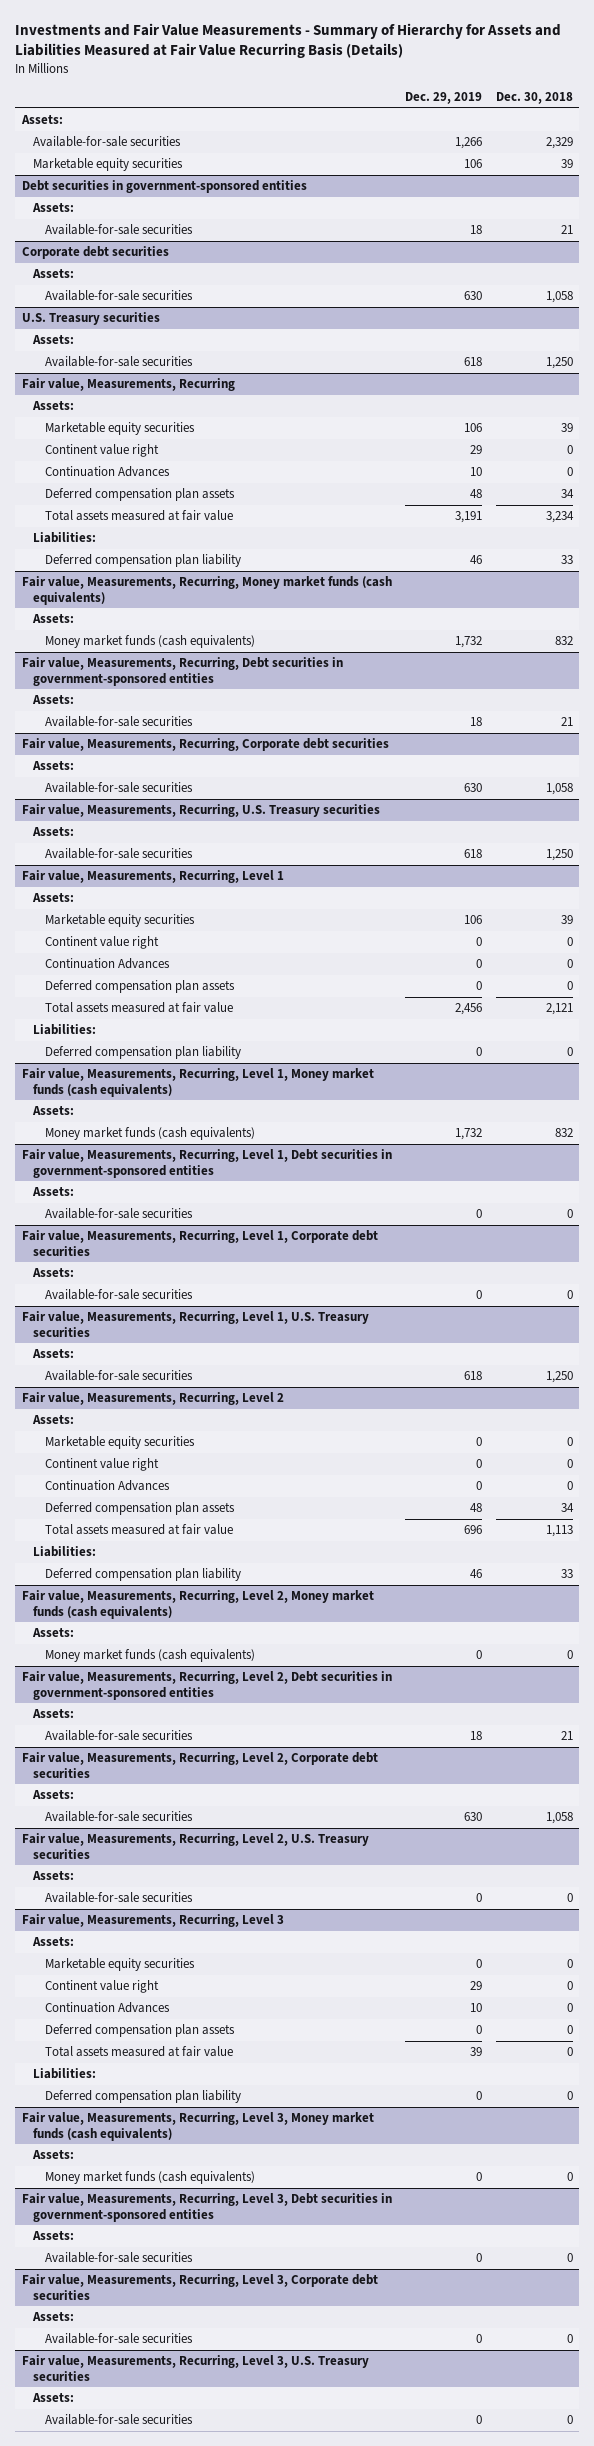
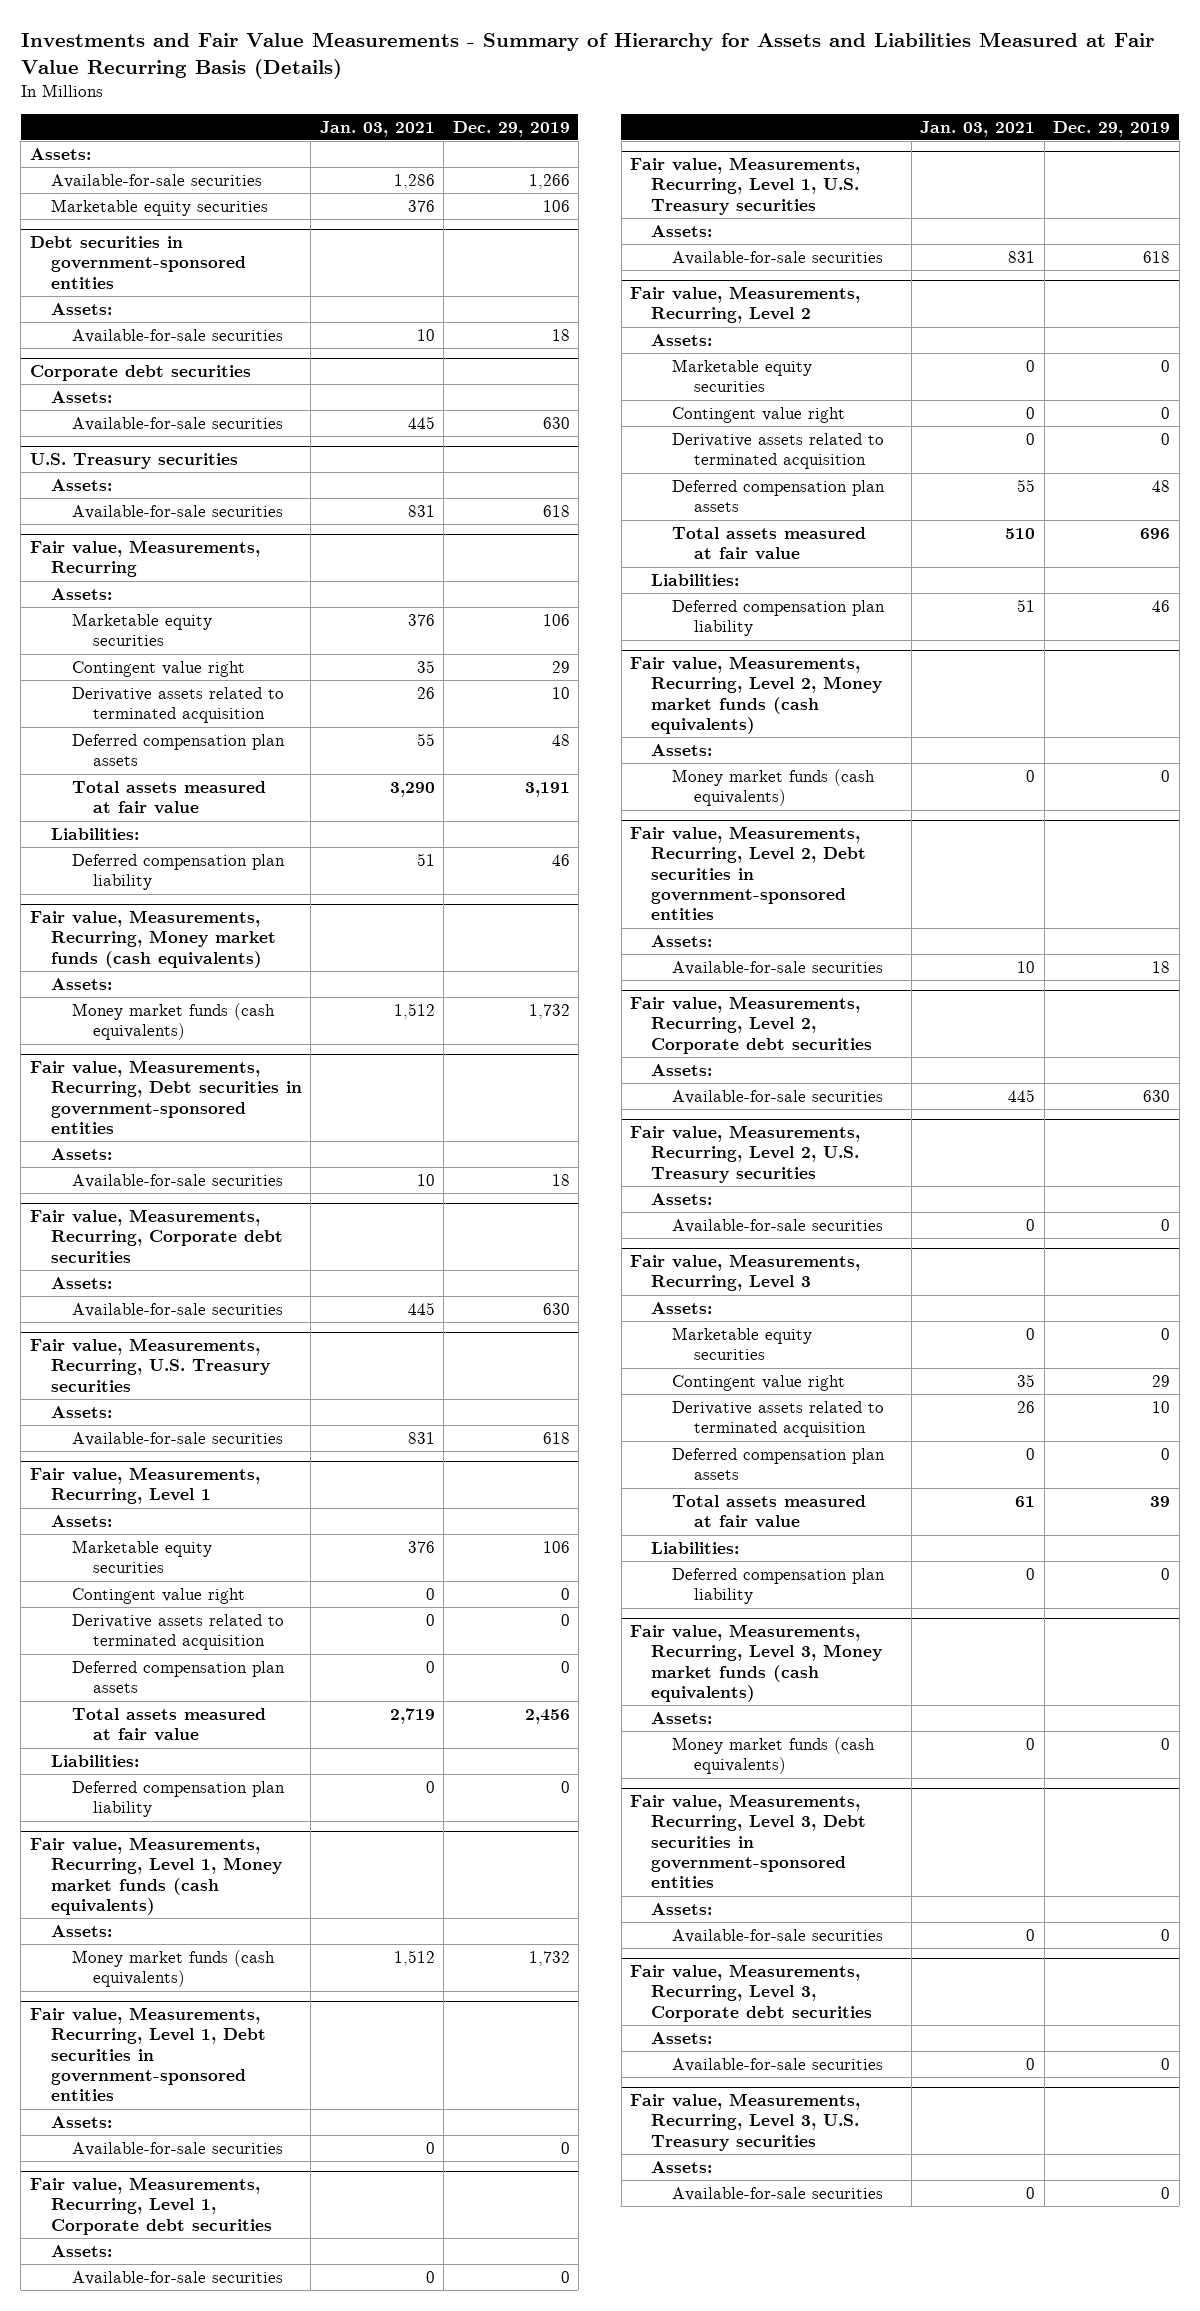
- | Dec. 29, 2019 | Dec. 30, 2018
+ | Jan. 03, 2021 | Dec. 29, 2019
@ Fair value, Measurements, Recurring
- Continent value right | 29 | 0
- Continuation Advances | 10 | 0
+ Contingent value right | 35 | 29
+ Derivative assets related to terminated acquisition | 26 | 10
@ Fair value, Measurements, Recurring, Level 1
- Continent value right | 0 | 0
- Continuation Advances | 0 | 0
+ Contingent value right | 0 | 0
+ Derivative assets related to terminated acquisition | 0 | 0
@ Fair value, Measurements, Recurring, Level 2
- Continent value right | 0 | 0
- Continuation Advances | 0 | 0
+ Contingent value right | 0 | 0
+ Derivative assets related to terminated acquisition | 0 | 0
@ Fair value, Measurements, Recurring, Level 3
- Continent value right | 29 | 0
- Continuation Advances | 10 | 0
+ Contingent value right | 35 | 29
+ Derivative assets related to terminated acquisition | 26 | 10

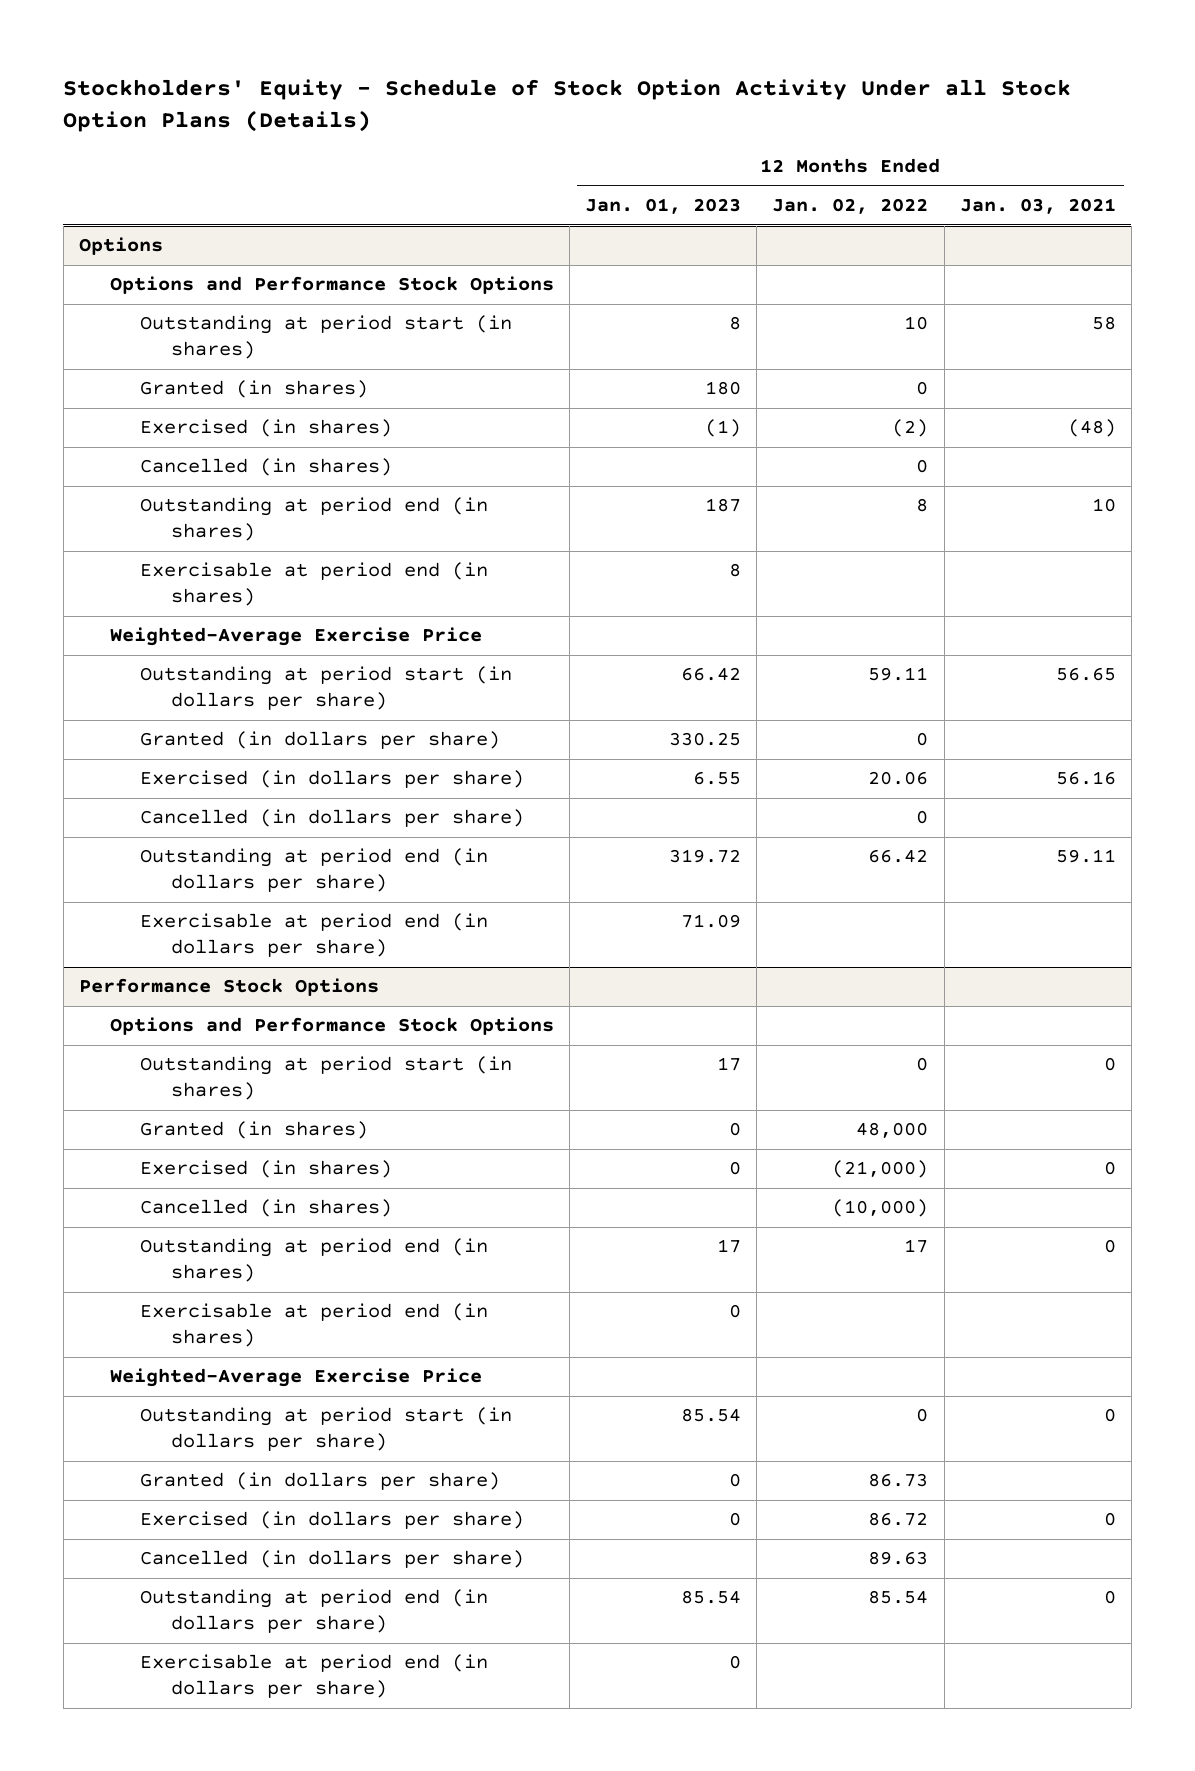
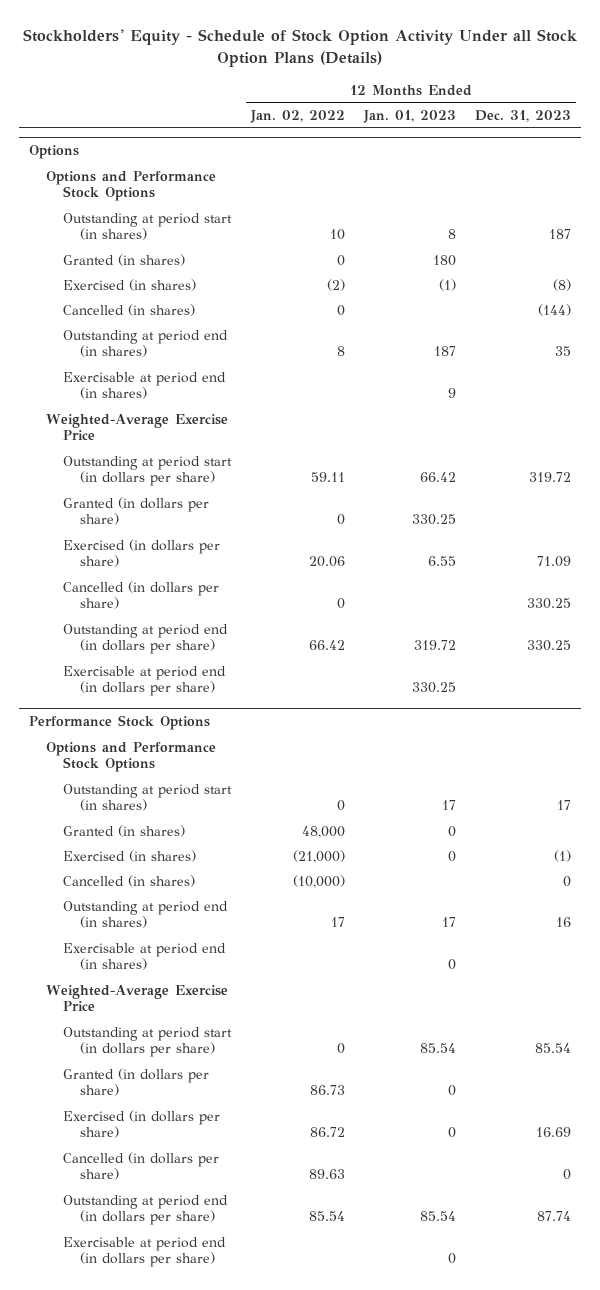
- | 12 Months Ended Jan. 01, 2023 | 12 Months Ended Jan. 02, 2022 | 12 Months Ended Jan. 03, 2021
+ | 12 Months Ended Jan. 02, 2022 | 12 Months Ended Jan. 01, 2023 | 12 Months Ended Dec. 31, 2023
@ Options
- Exercisable at period end (in shares) | 8 | |
+ Exercisable at period end (in shares) | | 9 |
- Exercisable at period end (in dollars per share) | 71.09 | |
+ Exercisable at period end (in dollars per share) | | 330.25 |

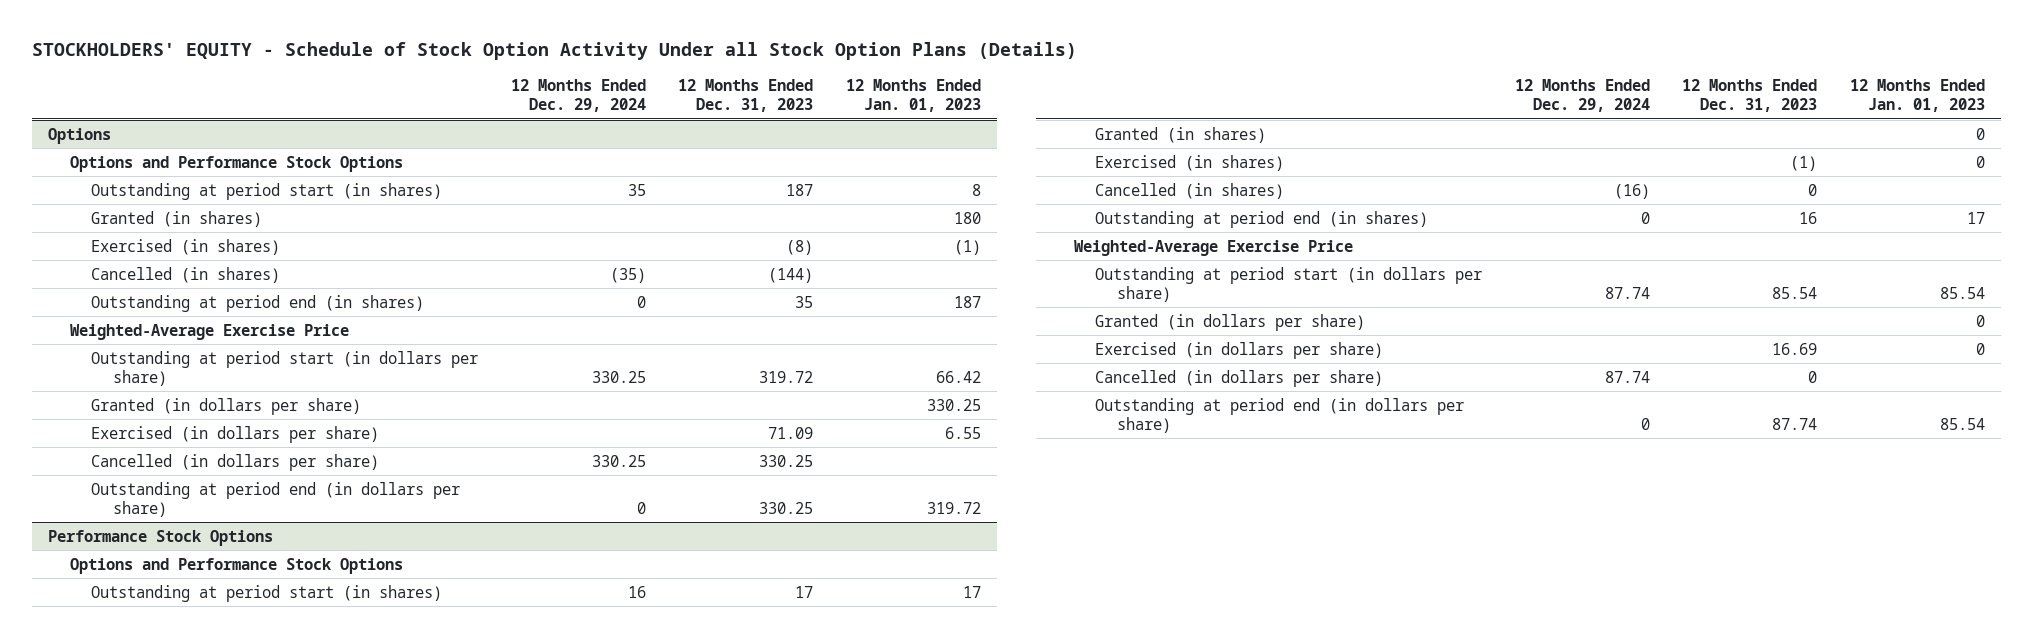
- Stockholders' Equity - Schedule of Stock Option Activity Under all Stock Option Plans (Details)
+ STOCKHOLDERS' EQUITY - Schedule of Stock Option Activity Under all Stock Option Plans (Details)
- | 12 Months Ended Jan. 02, 2022 | 12 Months Ended Jan. 01, 2023 | 12 Months Ended Dec. 31, 2023
+ | 12 Months Ended Dec. 29, 2024 | 12 Months Ended Dec. 31, 2023 | 12 Months Ended Jan. 01, 2023
@ Options
- Exercisable at period end (in shares) | | 9 |
- Exercisable at period end (in dollars per share) | | 330.25 |
@ Performance Stock Options
- Exercisable at period end (in shares) | | 0 |
- Exercisable at period end (in dollars per share) | | 0 |

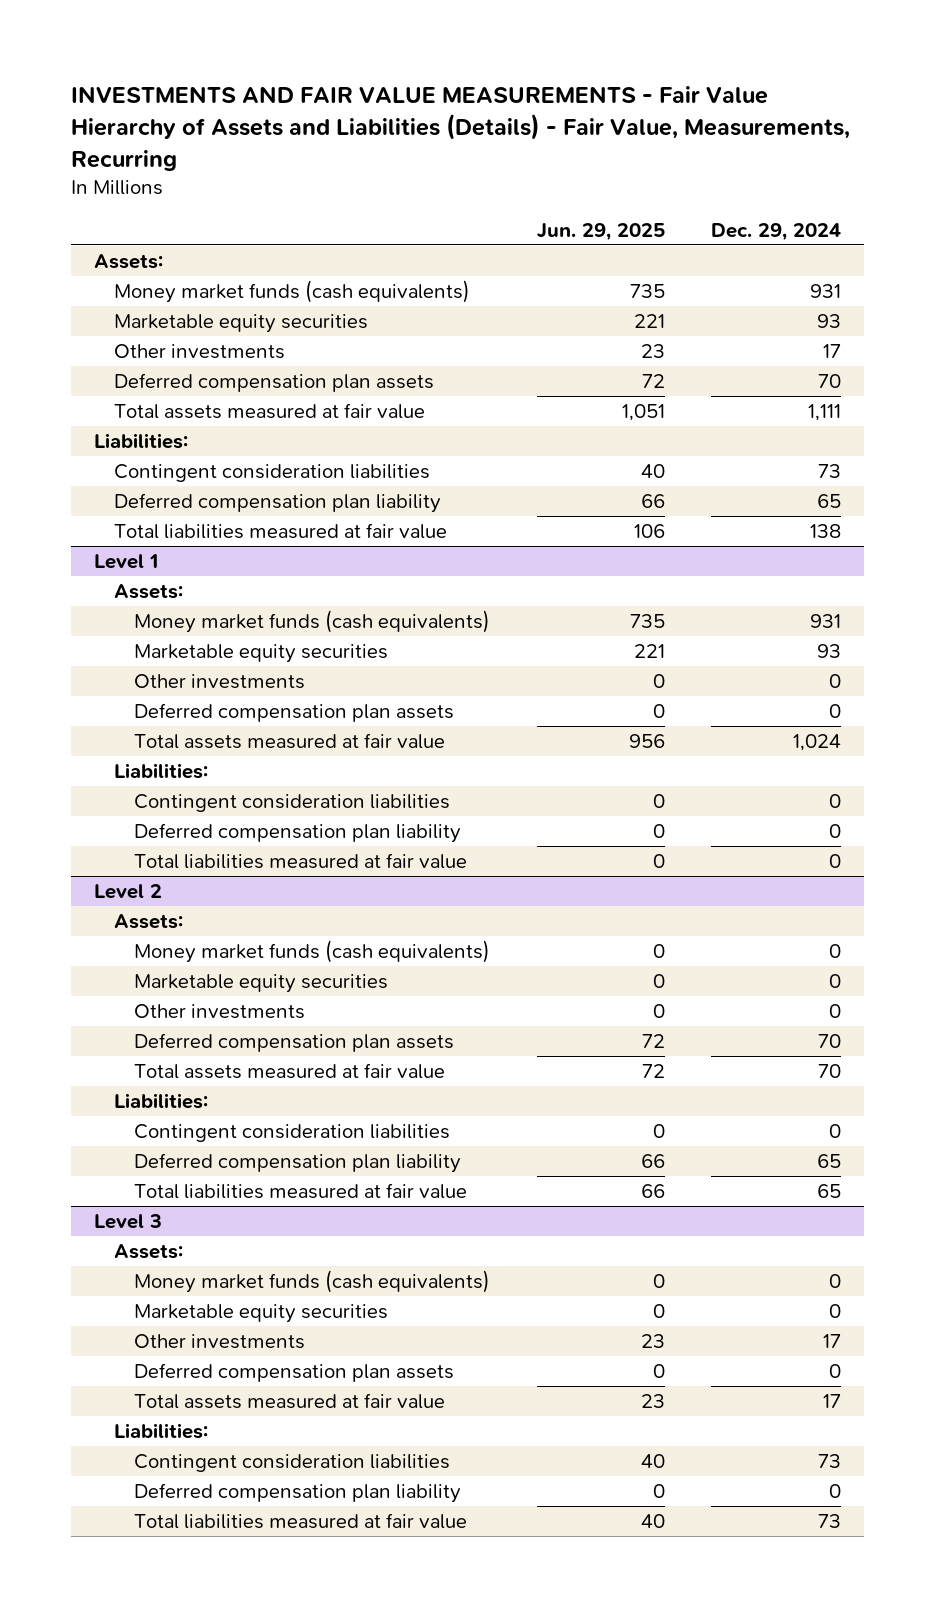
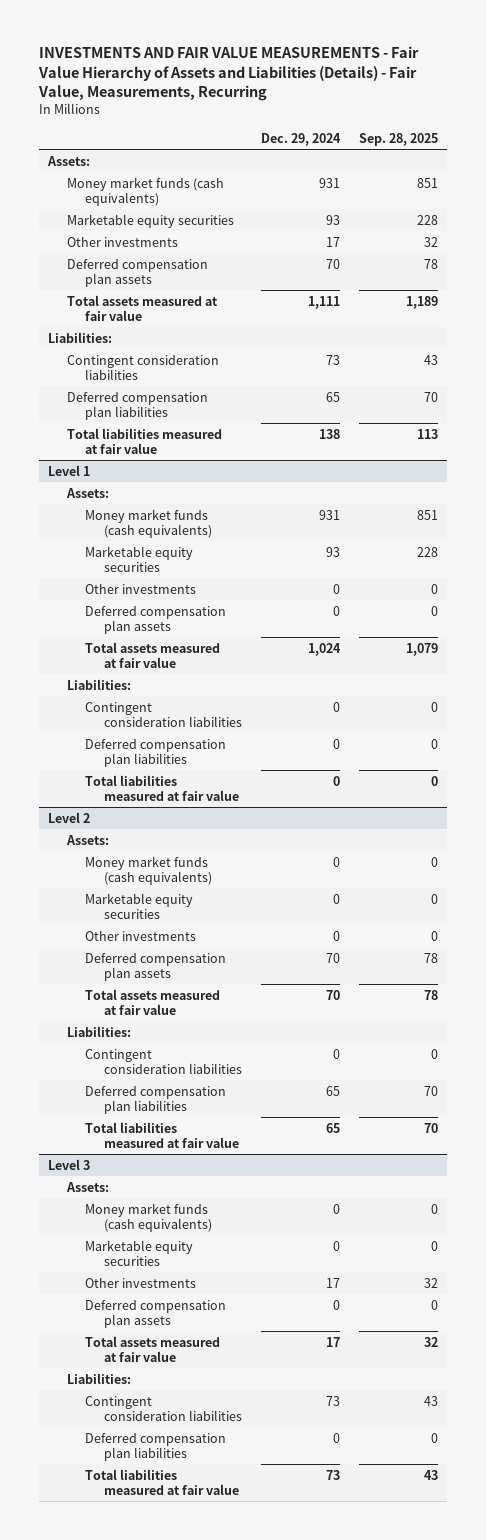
- | Jun. 29, 2025 | Dec. 29, 2024
+ | Dec. 29, 2024 | Sep. 28, 2025
- Deferred compensation plan liability | 66 | 65
+ Deferred compensation plan liabilities | 65 | 70
@ Level 1
- Deferred compensation plan liability | 0 | 0
+ Deferred compensation plan liabilities | 0 | 0
@ Level 2
- Deferred compensation plan liability | 66 | 65
+ Deferred compensation plan liabilities | 65 | 70
@ Level 3
- Deferred compensation plan liability | 0 | 0
+ Deferred compensation plan liabilities | 0 | 0

